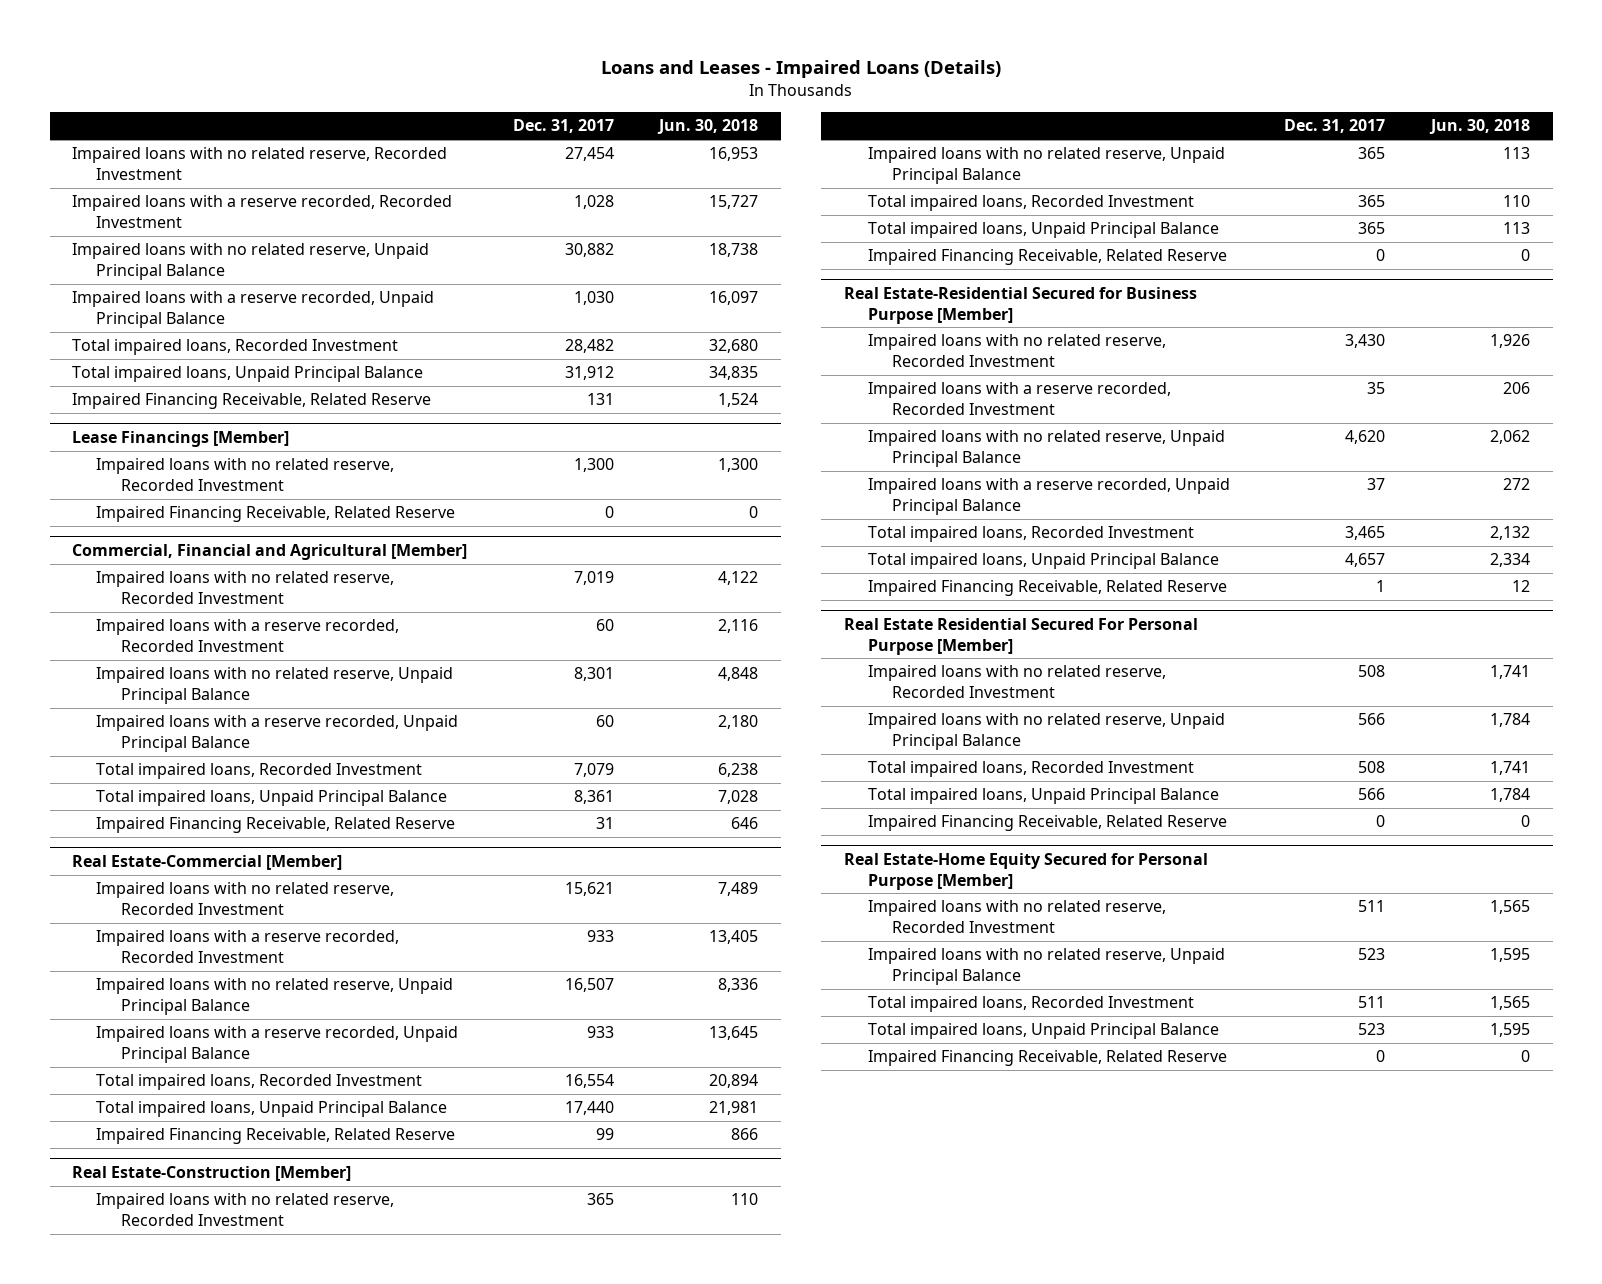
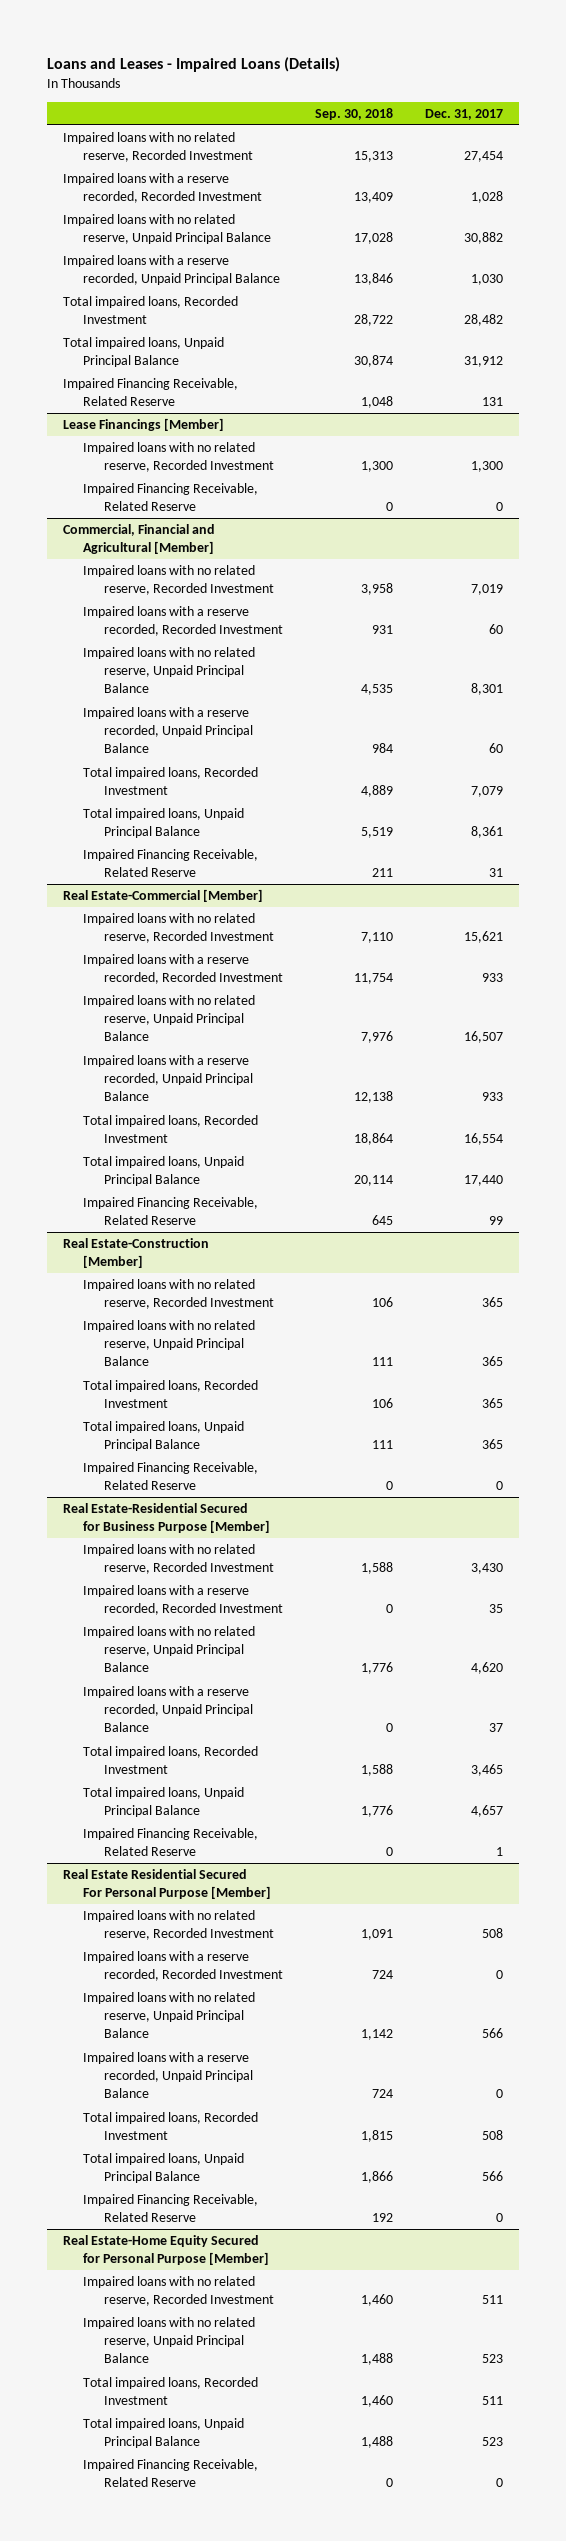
- | Dec. 31, 2017 | Jun. 30, 2018
+ | Sep. 30, 2018 | Dec. 31, 2017
@ Real Estate Residential Secured For Personal Purpose [Member]
+ Impaired loans with a reserve recorded, Recorded Investment | 724 | 0
+ Impaired loans with a reserve recorded, Unpaid Principal Balance | 724 | 0

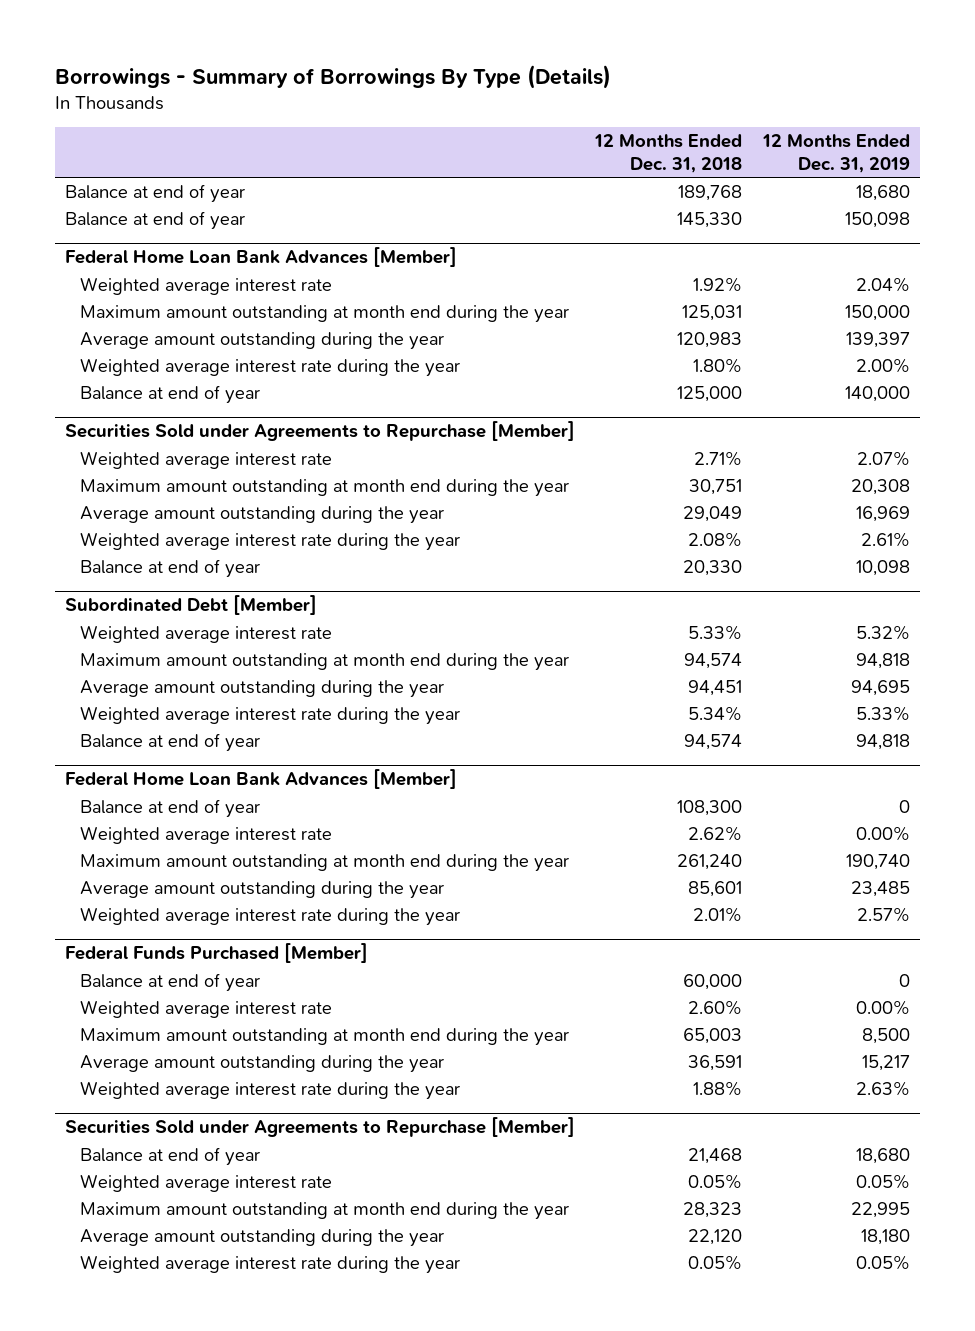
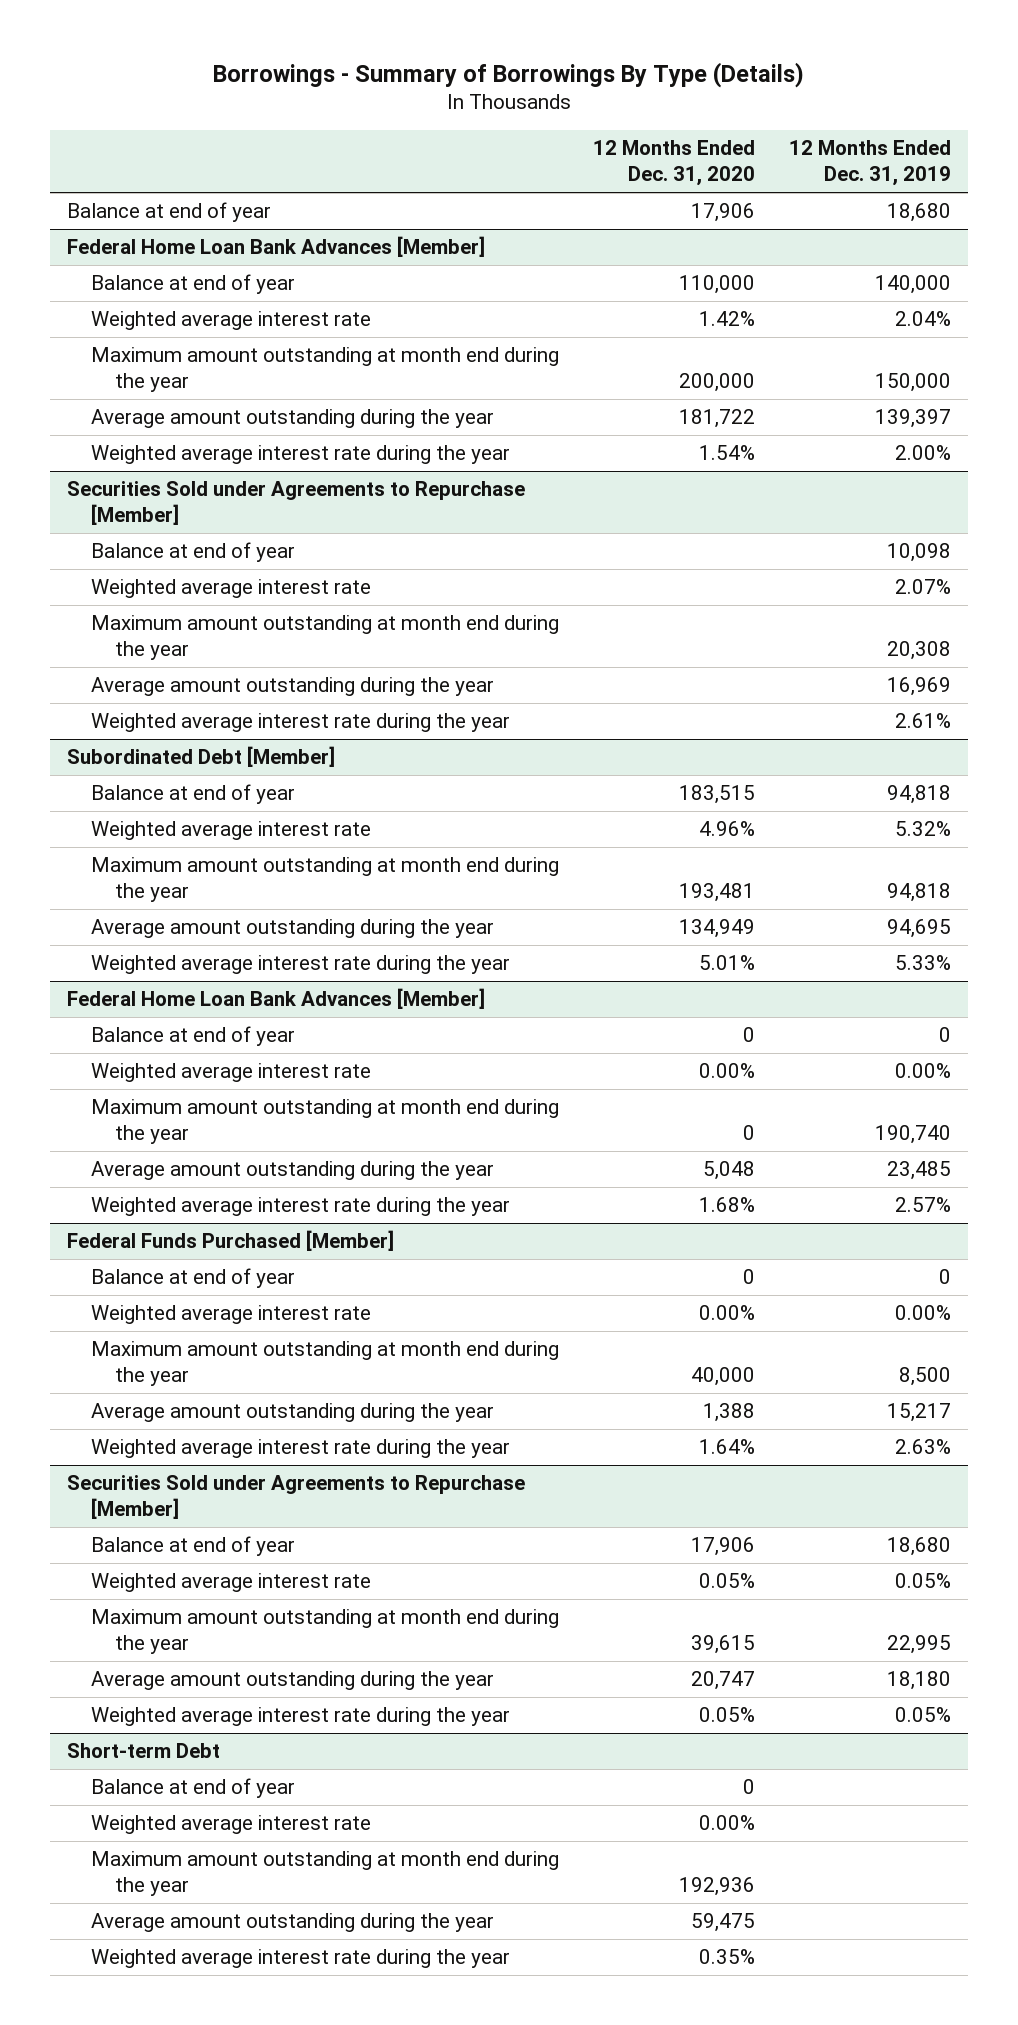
- | 12 Months Ended Dec. 31, 2018 | 12 Months Ended Dec. 31, 2019
+ | 12 Months Ended Dec. 31, 2020 | 12 Months Ended Dec. 31, 2019
- Balance at end of year | 145,330 | 150,098
@ Federal Home Loan Bank Advances [Member]
moved up: Balance at end of year | 110,000 | 140,000
@ Securities Sold under Agreements to Repurchase [Member]
moved up: Balance at end of year | | 10,098
@ Subordinated Debt [Member]
moved up: Balance at end of year | 183,515 | 94,818
+ Short-term Debt
+ Balance at end of year | 0 |
+ Weighted average interest rate | 0.00% |
+ Maximum amount outstanding at month end during the year | 192,936 |
+ Average amount outstanding during the year | 59,475 |
+ Weighted average interest rate during the year | 0.35% |

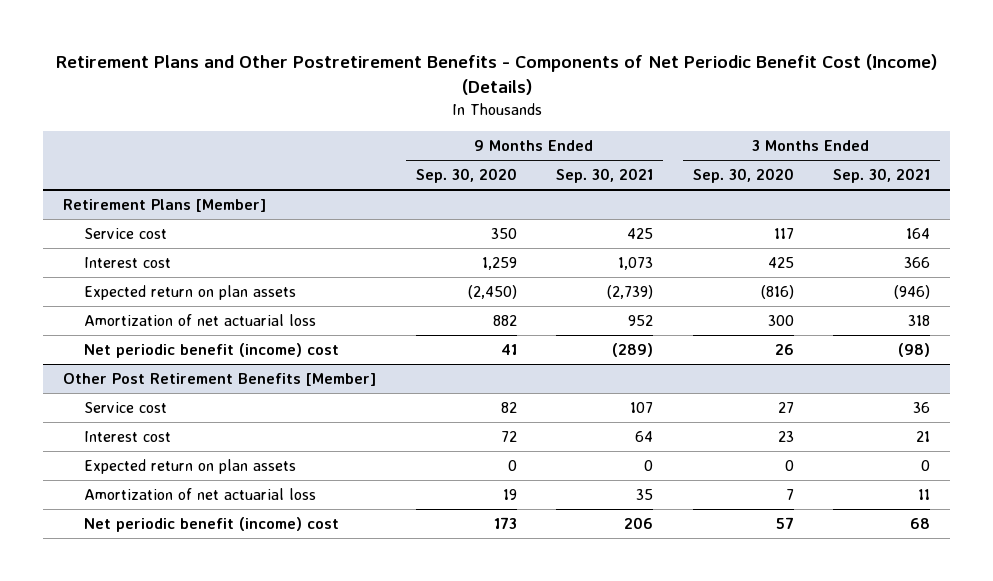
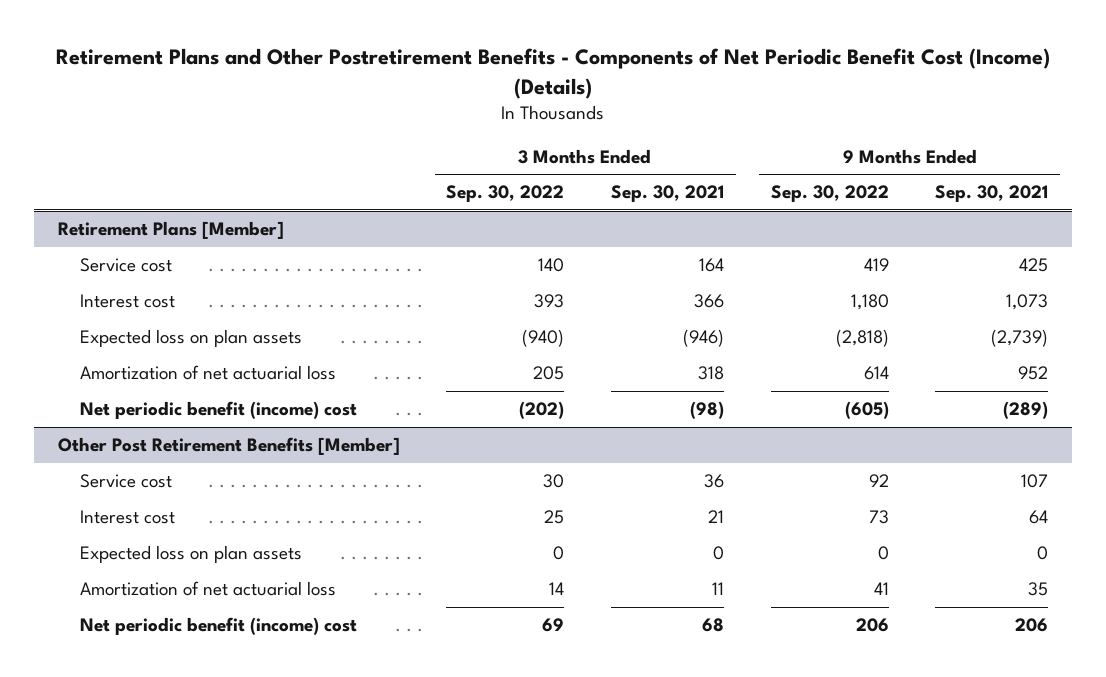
- | 9 Months Ended Sep. 30, 2020 | 9 Months Ended Sep. 30, 2021 | 3 Months Ended Sep. 30, 2020 | 3 Months Ended Sep. 30, 2021
+ | 3 Months Ended Sep. 30, 2022 | 3 Months Ended Sep. 30, 2021 | 9 Months Ended Sep. 30, 2022 | 9 Months Ended Sep. 30, 2021
@ Retirement Plans [Member]
- Expected return on plan assets | (2,450) | (2,739) | (816) | (946)
+ Expected loss on plan assets | (940) | (946) | (2,818) | (2,739)
@ Other Post Retirement Benefits [Member]
- Expected return on plan assets | 0 | 0 | 0 | 0
+ Expected loss on plan assets | 0 | 0 | 0 | 0

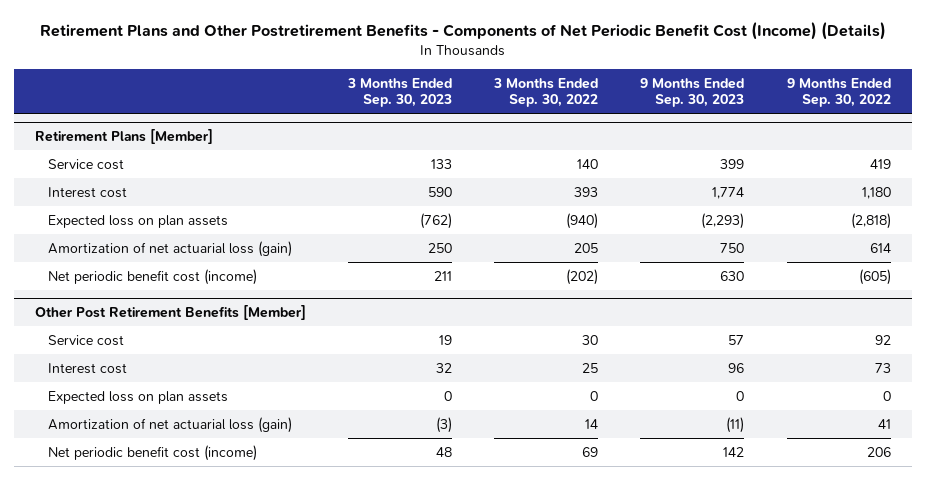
- | 3 Months Ended Sep. 30, 2022 | 3 Months Ended Sep. 30, 2021 | 9 Months Ended Sep. 30, 2022 | 9 Months Ended Sep. 30, 2021
+ | 3 Months Ended Sep. 30, 2023 | 3 Months Ended Sep. 30, 2022 | 9 Months Ended Sep. 30, 2023 | 9 Months Ended Sep. 30, 2022
@ Retirement Plans [Member]
- Amortization of net actuarial loss | 205 | 318 | 614 | 952
- Net periodic benefit (income) cost | (202) | (98) | (605) | (289)
+ Amortization of net actuarial loss (gain) | 250 | 205 | 750 | 614
+ Net periodic benefit cost (income) | 211 | (202) | 630 | (605)
@ Other Post Retirement Benefits [Member]
- Amortization of net actuarial loss | 14 | 11 | 41 | 35
- Net periodic benefit (income) cost | 69 | 68 | 206 | 206
+ Amortization of net actuarial loss (gain) | (3) | 14 | (11) | 41
+ Net periodic benefit cost (income) | 48 | 69 | 142 | 206

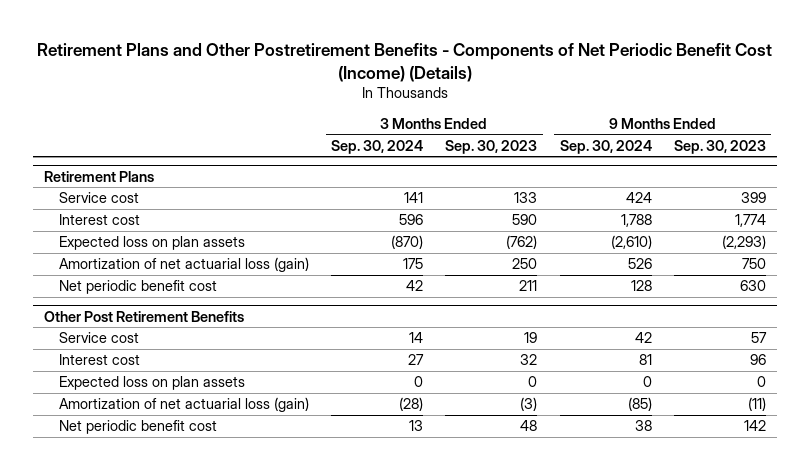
- | 3 Months Ended Sep. 30, 2023 | 3 Months Ended Sep. 30, 2022 | 9 Months Ended Sep. 30, 2023 | 9 Months Ended Sep. 30, 2022
+ | 3 Months Ended Sep. 30, 2024 | 3 Months Ended Sep. 30, 2023 | 9 Months Ended Sep. 30, 2024 | 9 Months Ended Sep. 30, 2023
- Retirement Plans [Member]
+ Retirement Plans
- Net periodic benefit cost (income) | 211 | (202) | 630 | (605)
- Other Post Retirement Benefits [Member]
+ Net periodic benefit cost | 42 | 211 | 128 | 630
+ Other Post Retirement Benefits
- Net periodic benefit cost (income) | 48 | 69 | 142 | 206
+ Net periodic benefit cost | 13 | 48 | 38 | 142

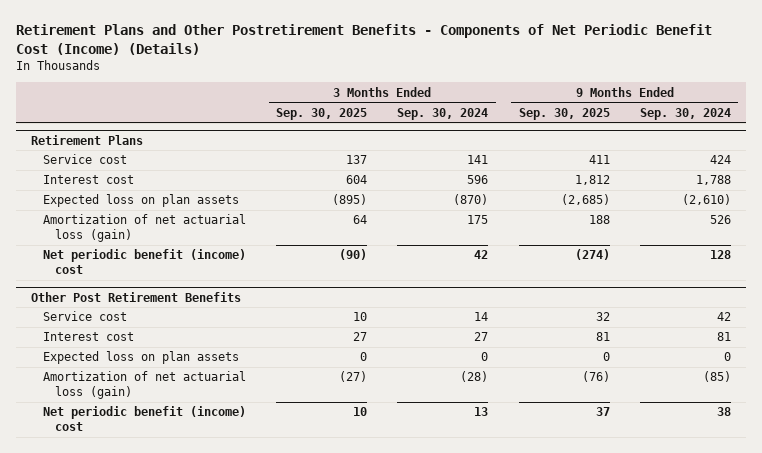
- | 3 Months Ended Sep. 30, 2024 | 3 Months Ended Sep. 30, 2023 | 9 Months Ended Sep. 30, 2024 | 9 Months Ended Sep. 30, 2023
+ | 3 Months Ended Sep. 30, 2025 | 3 Months Ended Sep. 30, 2024 | 9 Months Ended Sep. 30, 2025 | 9 Months Ended Sep. 30, 2024
@ Retirement Plans
- Net periodic benefit cost | 42 | 211 | 128 | 630
+ Net periodic benefit (income) cost | (90) | 42 | (274) | 128
@ Other Post Retirement Benefits
- Net periodic benefit cost | 13 | 48 | 38 | 142
+ Net periodic benefit (income) cost | 10 | 13 | 37 | 38

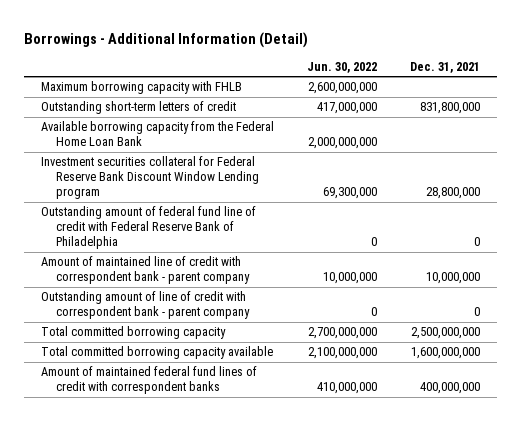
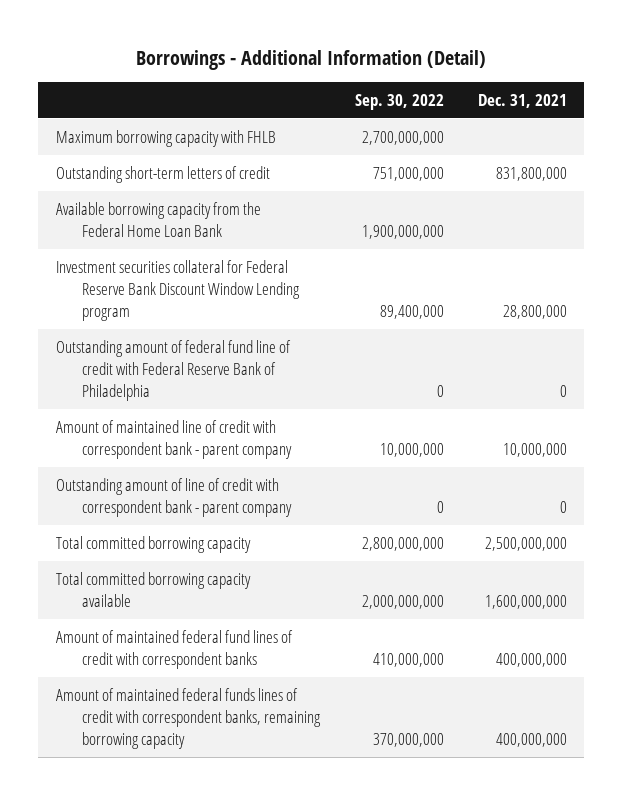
- | Jun. 30, 2022 | Dec. 31, 2021
+ | Sep. 30, 2022 | Dec. 31, 2021
+ Amount of maintained federal funds lines of credit with correspondent banks, remaining borrowing capacity | 370,000,000 | 400,000,000

